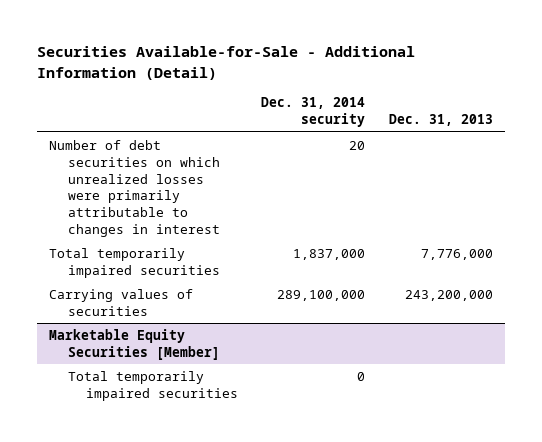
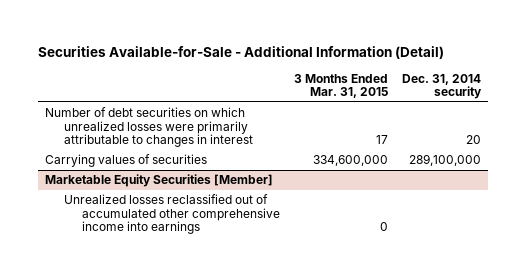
- | Dec. 31, 2014 security | Dec. 31, 2013
+ | 3 Months Ended Mar. 31, 2015 | Dec. 31, 2014 security
- Total temporarily impaired securities | 1,837,000 | 7,776,000
@ Marketable Equity Securities [Member]
- Total temporarily impaired securities | 0 |
+ Unrealized losses reclassified out of accumulated other comprehensive income into earnings | 0 |

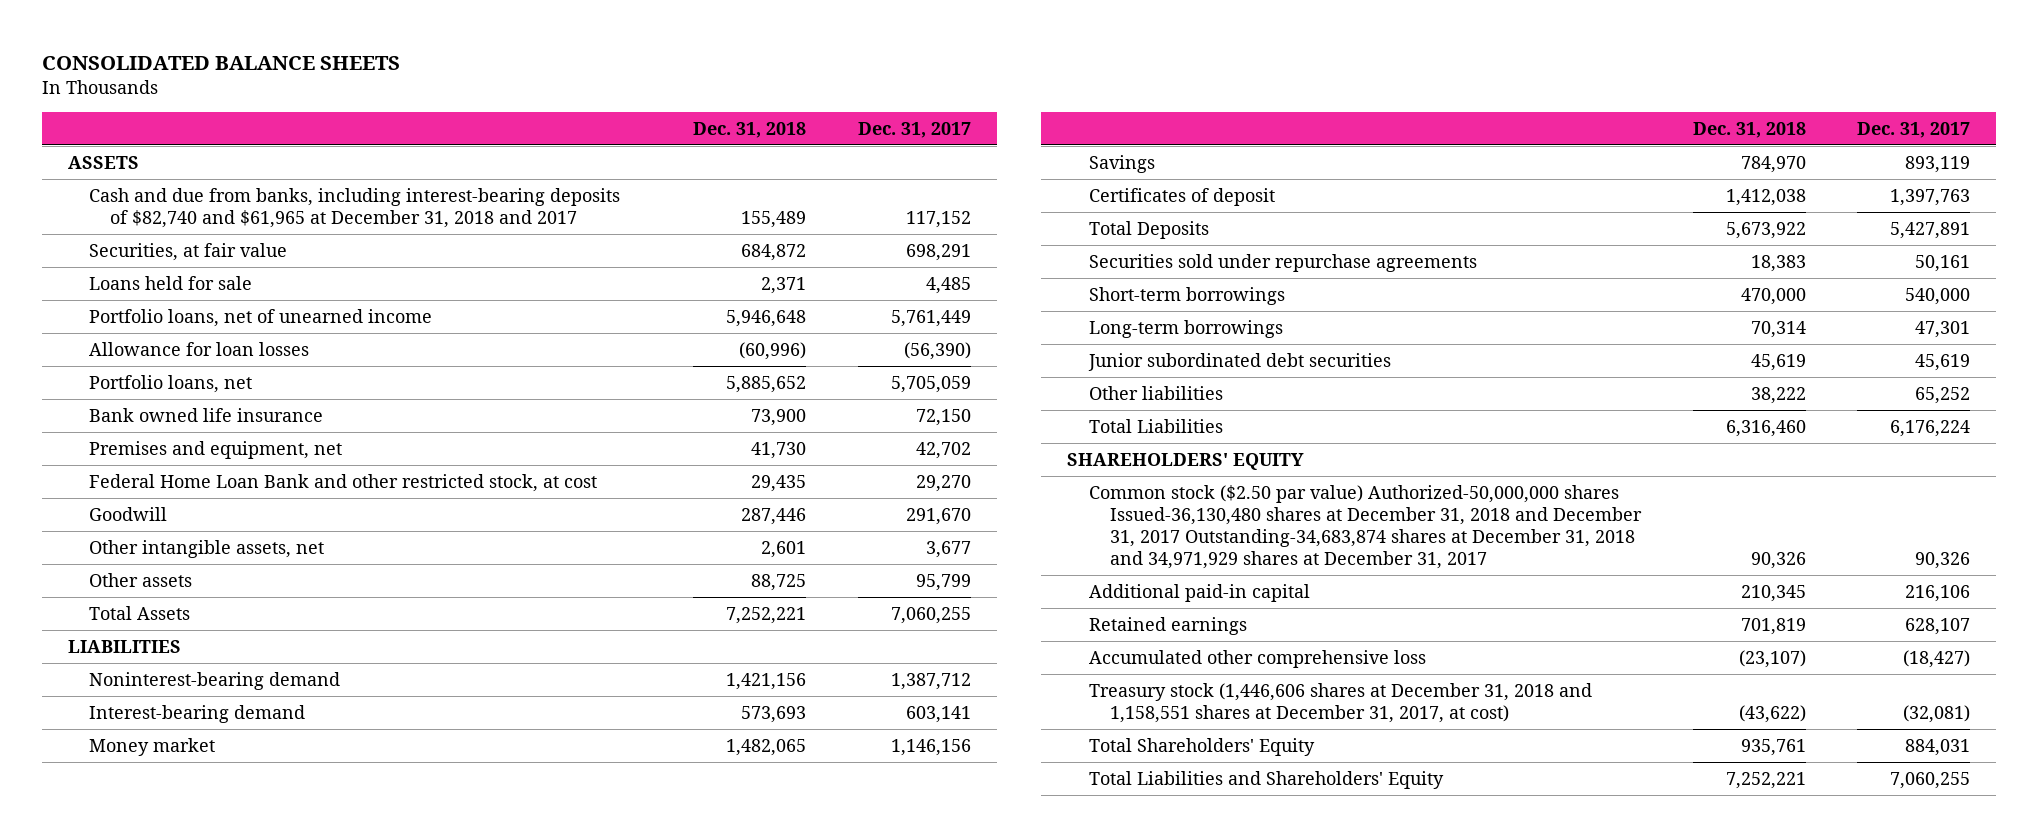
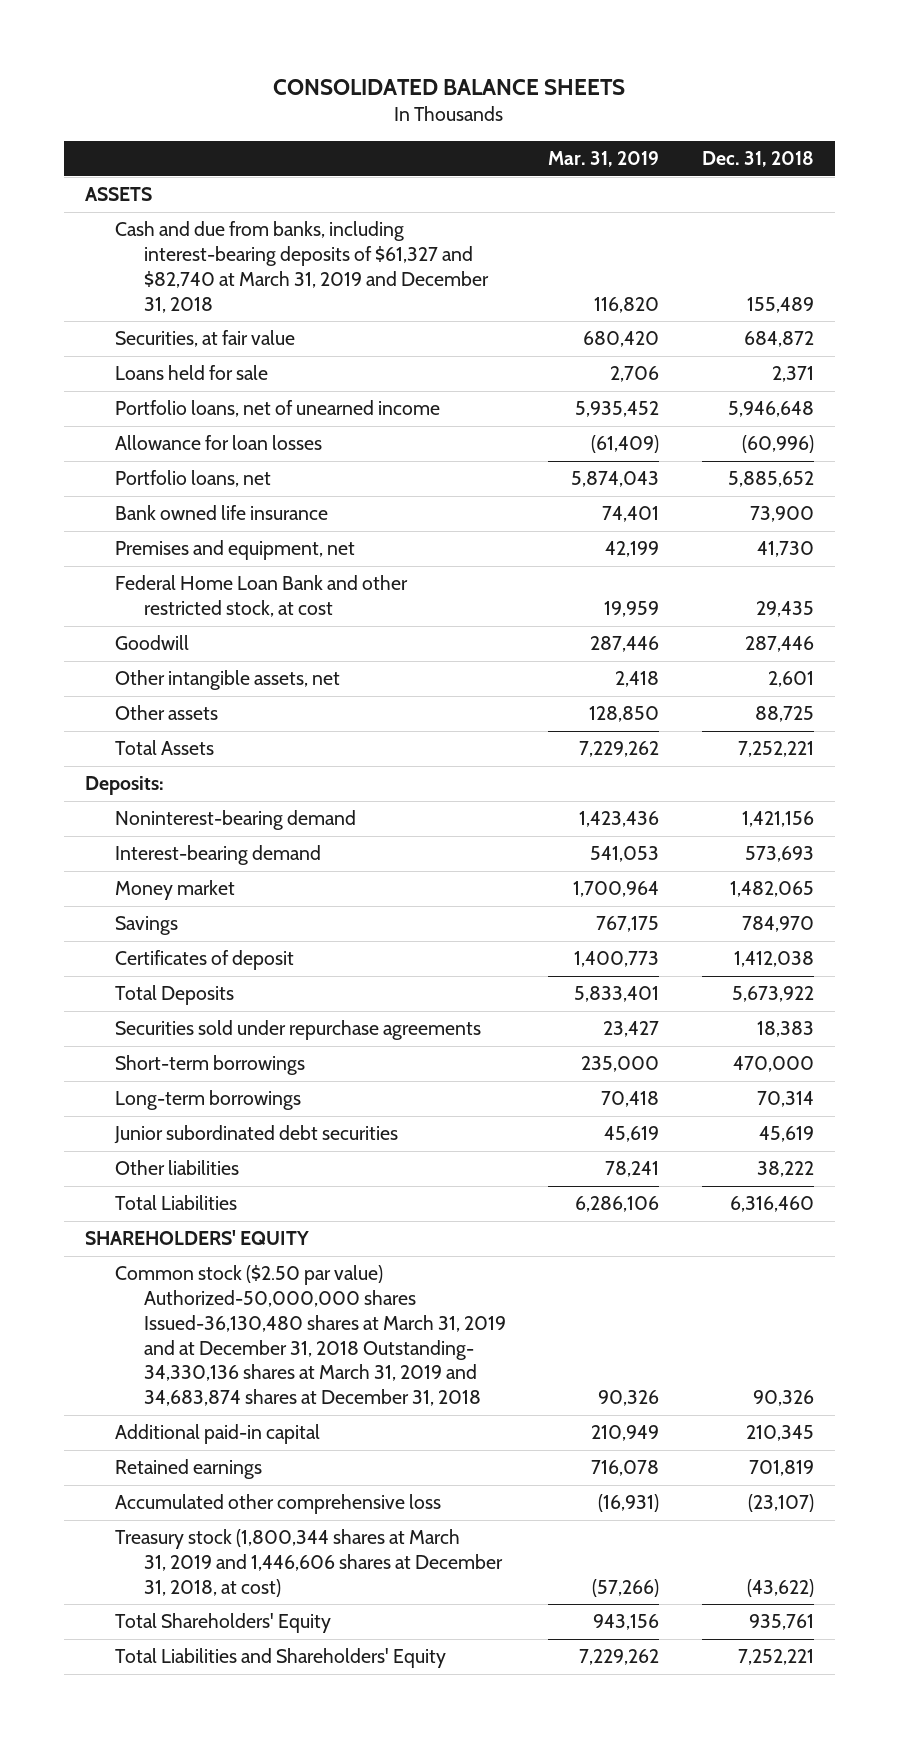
- | Dec. 31, 2018 | Dec. 31, 2017
+ | Mar. 31, 2019 | Dec. 31, 2018
- Cash and due from banks, including interest-bearing deposits of $82,740 and $61,965 at December 31, 2018 and 2017 | 155,489 | 117,152
+ Cash and due from banks, including interest-bearing deposits of $61,327 and $82,740 at March 31, 2019 and December 31, 2018 | 116,820 | 155,489
- LIABILITIES
+ Deposits:
- Common stock ($2.50 par value) Authorized-50,000,000 shares Issued-36,130,480 shares at December 31, 2018 and December 31, 2017 Outstanding-34,683,874 shares at December 31, 2018 and 34,971,929 shares at December 31, 2017 | 90,326 | 90,326
+ Common stock ($2.50 par value) Authorized-50,000,000 shares Issued-36,130,480 shares at March 31, 2019 and at December 31, 2018 Outstanding- 34,330,136 shares at March 31, 2019 and 34,683,874 shares at December 31, 2018 | 90,326 | 90,326
- Treasury stock (1,446,606 shares at December 31, 2018 and 1,158,551 shares at December 31, 2017, at cost) | (43,622) | (32,081)
+ Treasury stock (1,800,344 shares at March 31, 2019 and 1,446,606 shares at December 31, 2018, at cost) | (57,266) | (43,622)

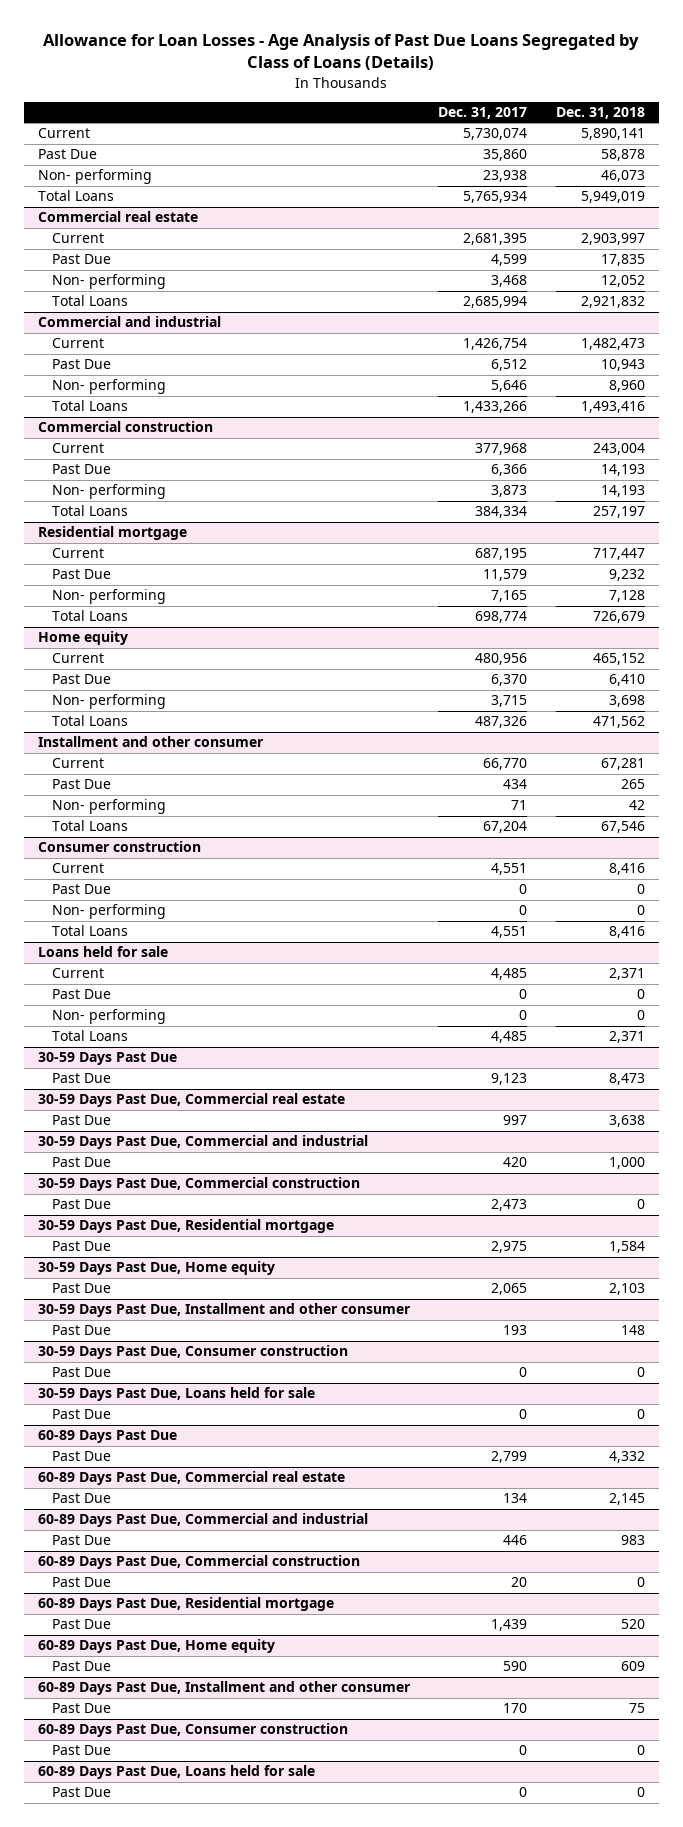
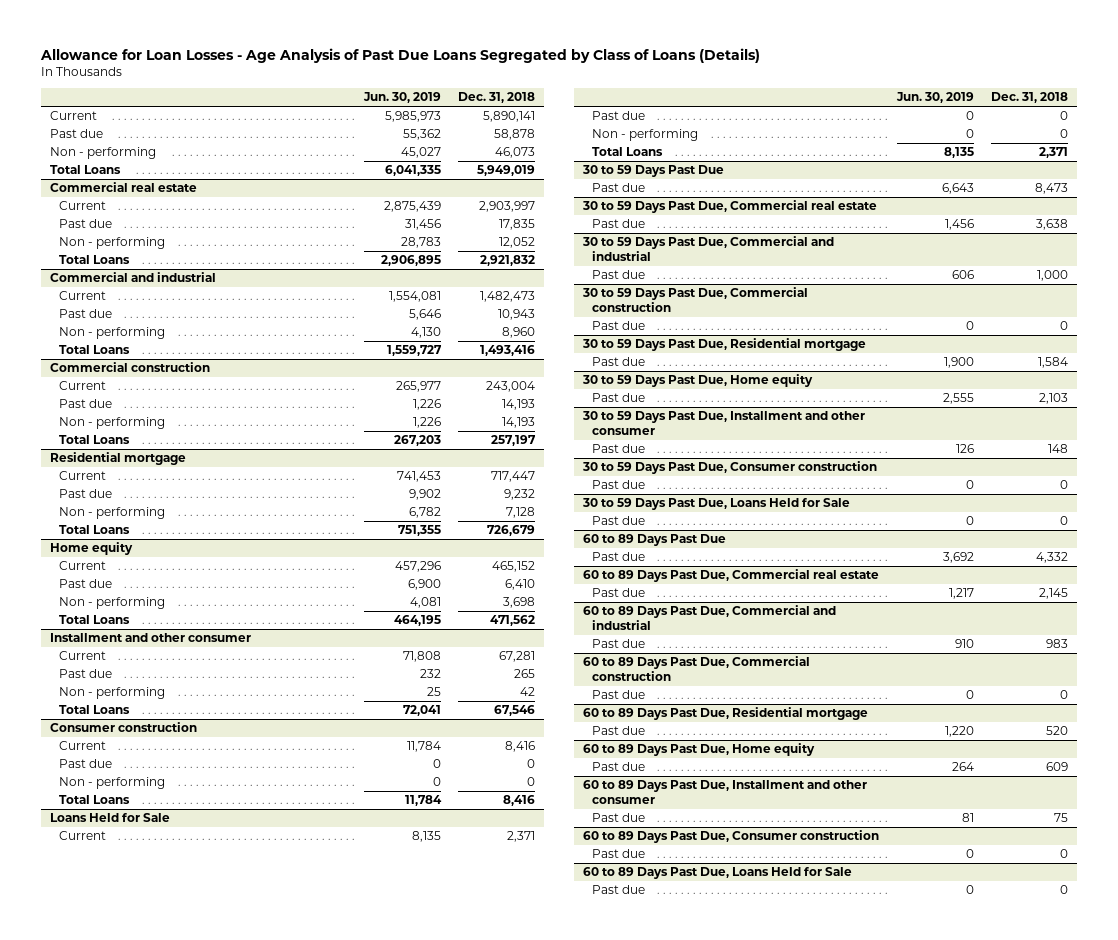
- | Dec. 31, 2017 | Dec. 31, 2018
+ | Jun. 30, 2019 | Dec. 31, 2018
- Past Due | 35,860 | 58,878
- Non- performing | 23,938 | 46,073
+ Past due | 55,362 | 58,878
+ Non - performing | 45,027 | 46,073
@ Commercial real estate
- Past Due | 4,599 | 17,835
- Non- performing | 3,468 | 12,052
+ Past due | 31,456 | 17,835
+ Non - performing | 28,783 | 12,052
@ Commercial and industrial
- Past Due | 6,512 | 10,943
- Non- performing | 5,646 | 8,960
+ Past due | 5,646 | 10,943
+ Non - performing | 4,130 | 8,960
@ Commercial construction
- Past Due | 6,366 | 14,193
- Non- performing | 3,873 | 14,193
+ Past due | 1,226 | 14,193
+ Non - performing | 1,226 | 14,193
@ Residential mortgage
- Past Due | 11,579 | 9,232
- Non- performing | 7,165 | 7,128
+ Past due | 9,902 | 9,232
+ Non - performing | 6,782 | 7,128
@ Home equity
- Past Due | 6,370 | 6,410
- Non- performing | 3,715 | 3,698
+ Past due | 6,900 | 6,410
+ Non - performing | 4,081 | 3,698
@ Installment and other consumer
- Past Due | 434 | 265
- Non- performing | 71 | 42
+ Past due | 232 | 265
+ Non - performing | 25 | 42
@ Consumer construction
- Past Due | 0 | 0
- Non- performing | 0 | 0
+ Past due | 0 | 0
+ Non - performing | 0 | 0
- Loans held for sale
+ Loans Held for Sale
- Past Due | 0 | 0
- Non- performing | 0 | 0
+ Past due | 0 | 0
+ Non - performing | 0 | 0
- 30-59 Days Past Due
- Past Due | 9,123 | 8,473
- 30-59 Days Past Due, Commercial real estate
- Past Due | 997 | 3,638
- 30-59 Days Past Due, Commercial and industrial
- Past Due | 420 | 1,000
- 30-59 Days Past Due, Commercial construction
- Past Due | 2,473 | 0
- 30-59 Days Past Due, Residential mortgage
- Past Due | 2,975 | 1,584
- 30-59 Days Past Due, Home equity
- Past Due | 2,065 | 2,103
- 30-59 Days Past Due, Installment and other consumer
- Past Due | 193 | 148
- 30-59 Days Past Due, Consumer construction
- Past Due | 0 | 0
- 30-59 Days Past Due, Loans held for sale
- Past Due | 0 | 0
- 60-89 Days Past Due
- Past Due | 2,799 | 4,332
- 60-89 Days Past Due, Commercial real estate
- Past Due | 134 | 2,145
- 60-89 Days Past Due, Commercial and industrial
- Past Due | 446 | 983
- 60-89 Days Past Due, Commercial construction
- Past Due | 20 | 0
- 60-89 Days Past Due, Residential mortgage
- Past Due | 1,439 | 520
- 60-89 Days Past Due, Home equity
- Past Due | 590 | 609
- 60-89 Days Past Due, Installment and other consumer
- Past Due | 170 | 75
- 60-89 Days Past Due, Consumer construction
- Past Due | 0 | 0
- 60-89 Days Past Due, Loans held for sale
- Past Due | 0 | 0
+ 30 to 59 Days Past Due
+ Past due | 6,643 | 8,473
+ 30 to 59 Days Past Due, Commercial real estate
+ Past due | 1,456 | 3,638
+ 30 to 59 Days Past Due, Commercial and industrial
+ Past due | 606 | 1,000
+ 30 to 59 Days Past Due, Commercial construction
+ Past due | 0 | 0
+ 30 to 59 Days Past Due, Residential mortgage
+ Past due | 1,900 | 1,584
+ 30 to 59 Days Past Due, Home equity
+ Past due | 2,555 | 2,103
+ 30 to 59 Days Past Due, Installment and other consumer
+ Past due | 126 | 148
+ 30 to 59 Days Past Due, Consumer construction
+ Past due | 0 | 0
+ 30 to 59 Days Past Due, Loans Held for Sale
+ Past due | 0 | 0
+ 60 to 89 Days Past Due
+ Past due | 3,692 | 4,332
+ 60 to 89 Days Past Due, Commercial real estate
+ Past due | 1,217 | 2,145
+ 60 to 89 Days Past Due, Commercial and industrial
+ Past due | 910 | 983
+ 60 to 89 Days Past Due, Commercial construction
+ Past due | 0 | 0
+ 60 to 89 Days Past Due, Residential mortgage
+ Past due | 1,220 | 520
+ 60 to 89 Days Past Due, Home equity
+ Past due | 264 | 609
+ 60 to 89 Days Past Due, Installment and other consumer
+ Past due | 81 | 75
+ 60 to 89 Days Past Due, Consumer construction
+ Past due | 0 | 0
+ 60 to 89 Days Past Due, Loans Held for Sale
+ Past due | 0 | 0

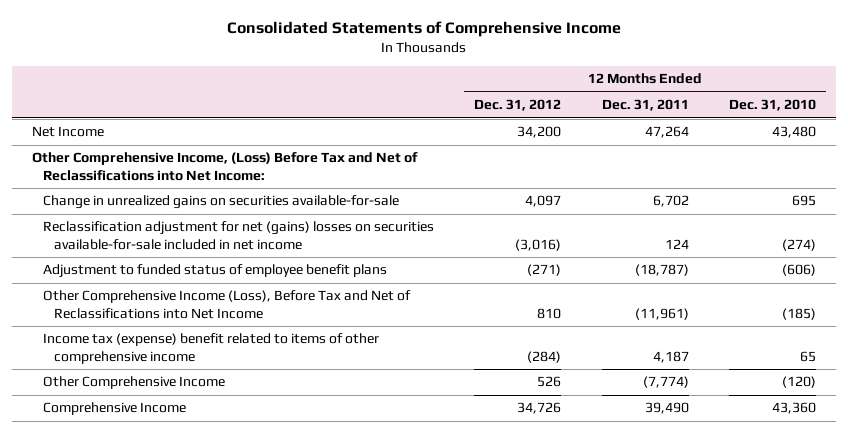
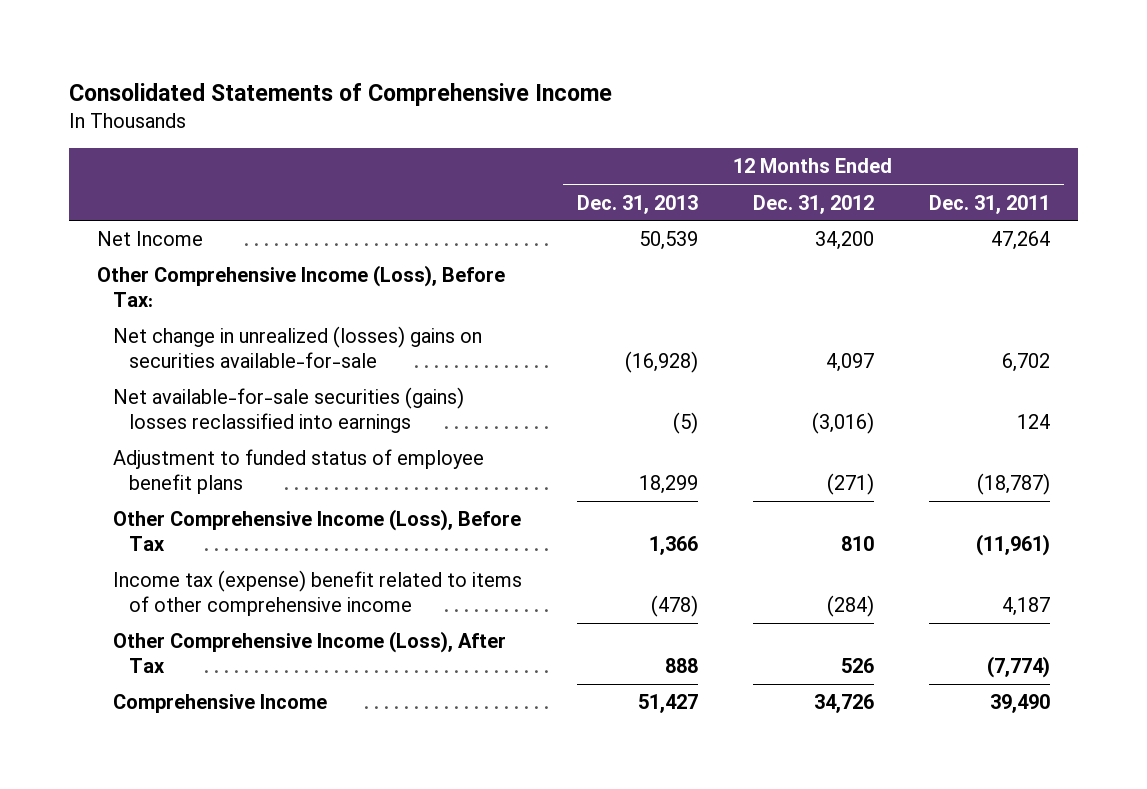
- | 12 Months Ended Dec. 31, 2012 | 12 Months Ended Dec. 31, 2011 | 12 Months Ended Dec. 31, 2010
+ | 12 Months Ended Dec. 31, 2013 | 12 Months Ended Dec. 31, 2012 | 12 Months Ended Dec. 31, 2011
- Other Comprehensive Income, (Loss) Before Tax and Net of Reclassifications into Net Income:
- Change in unrealized gains on securities available-for-sale | 4,097 | 6,702 | 695
- Reclassification adjustment for net (gains) losses on securities available-for-sale included in net income | (3,016) | 124 | (274)
+ Other Comprehensive Income (Loss), Before Tax:
+ Net change in unrealized (losses) gains on securities available-for-sale | (16,928) | 4,097 | 6,702
+ Net available-for-sale securities (gains) losses reclassified into earnings | (5) | (3,016) | 124
- Other Comprehensive Income (Loss), Before Tax and Net of Reclassifications into Net Income | 810 | (11,961) | (185)
+ Other Comprehensive Income (Loss), Before Tax | 1,366 | 810 | (11,961)
- Other Comprehensive Income | 526 | (7,774) | (120)
+ Other Comprehensive Income (Loss), After Tax | 888 | 526 | (7,774)

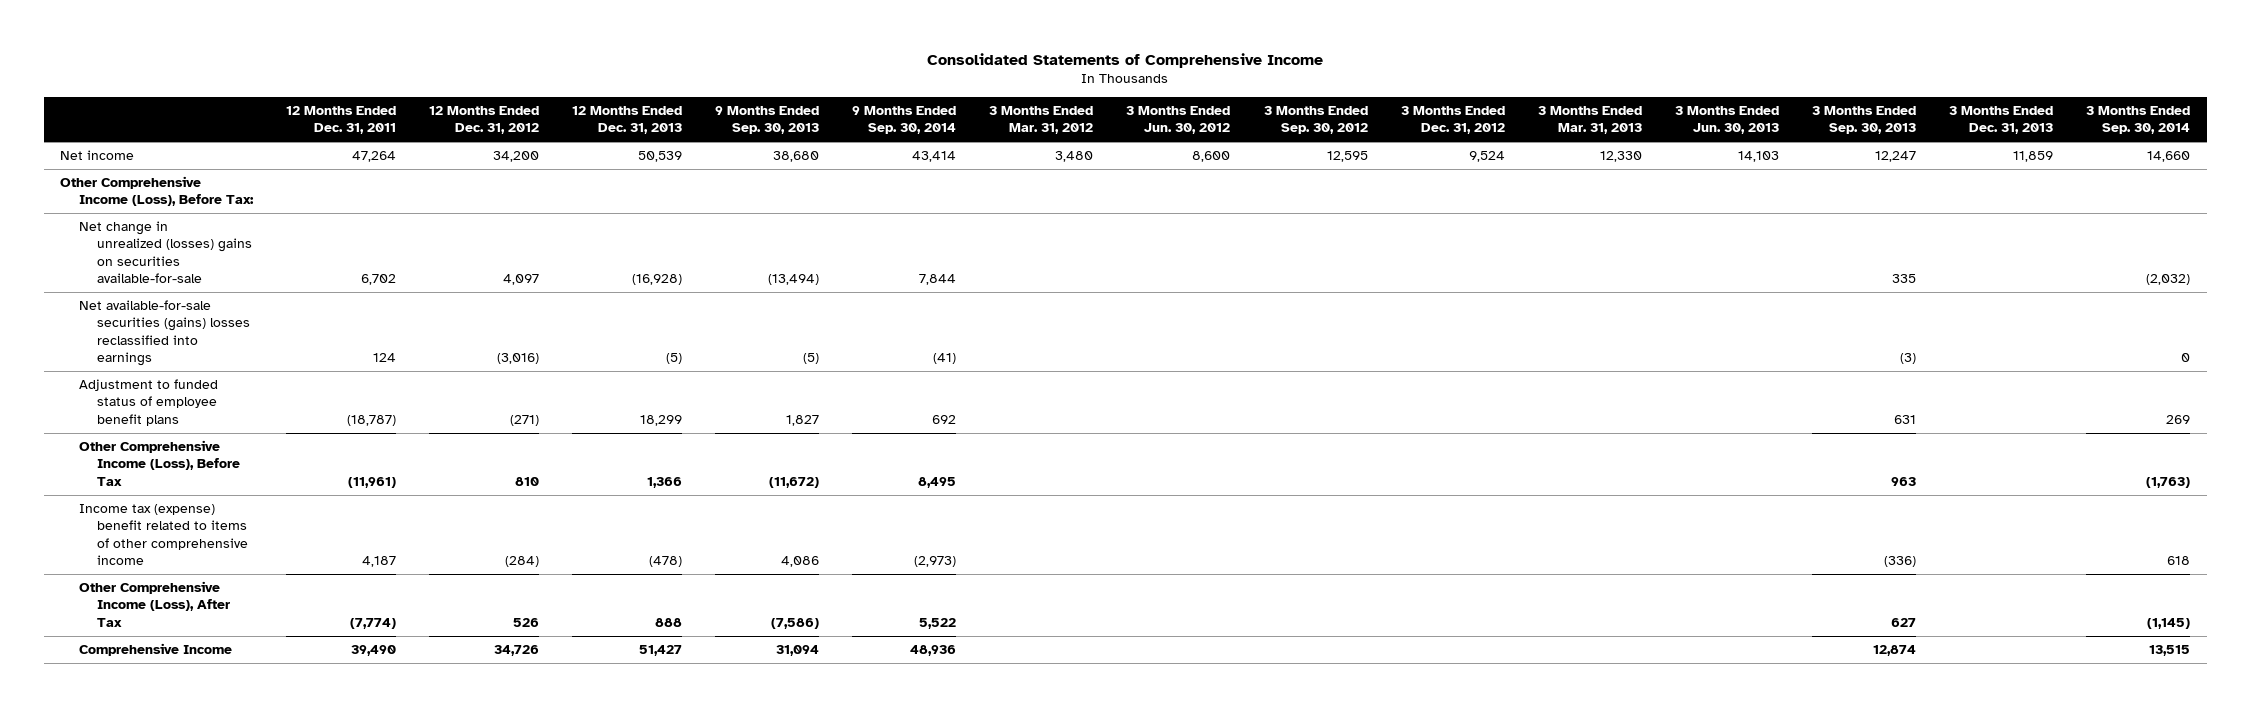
- | 12 Months Ended Dec. 31, 2013 | 12 Months Ended Dec. 31, 2012 | 12 Months Ended Dec. 31, 2011
+ | 12 Months Ended Dec. 31, 2011 | 12 Months Ended Dec. 31, 2012 | 12 Months Ended Dec. 31, 2013 | 9 Months Ended Sep. 30, 2013 | 9 Months Ended Sep. 30, 2014 | 3 Months Ended Mar. 31, 2012 | 3 Months Ended Jun. 30, 2012 | 3 Months Ended Sep. 30, 2012 | 3 Months Ended Dec. 31, 2012 | 3 Months Ended Mar. 31, 2013 | 3 Months Ended Jun. 30, 2013 | 3 Months Ended Sep. 30, 2013 | 3 Months Ended Dec. 31, 2013 | 3 Months Ended Sep. 30, 2014
- Net Income | 50,539 | 34,200 | 47,264
+ Net income | 47,264 | 34,200 | 50,539 | 38,680 | 43,414 | 3,480 | 8,600 | 12,595 | 9,524 | 12,330 | 14,103 | 12,247 | 11,859 | 14,660

